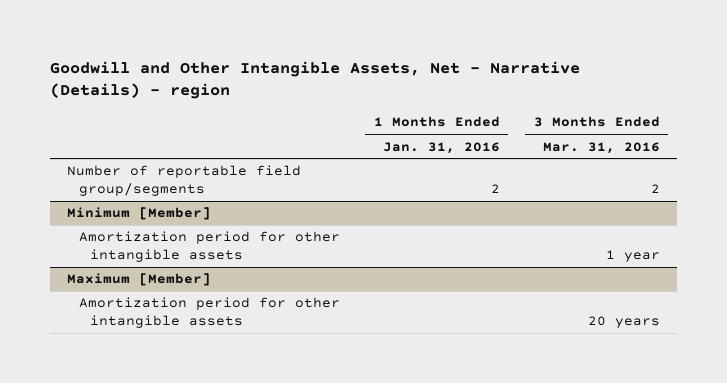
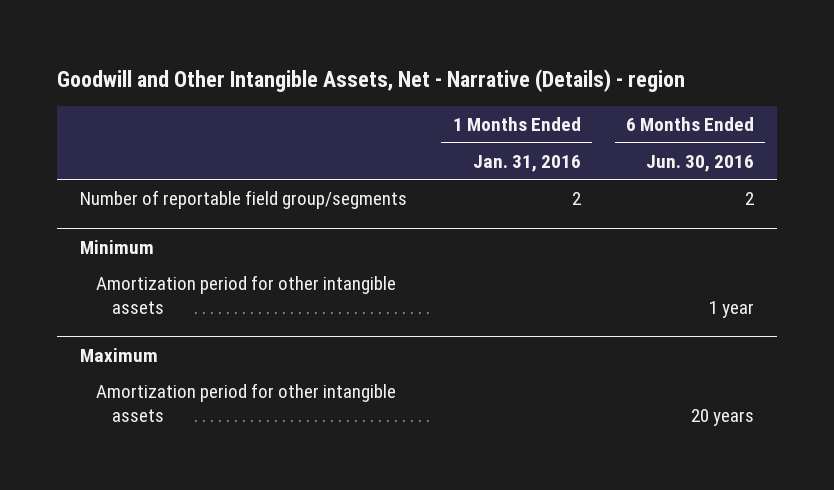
- | 1 Months Ended Jan. 31, 2016 | 3 Months Ended Mar. 31, 2016
+ | 1 Months Ended Jan. 31, 2016 | 6 Months Ended Jun. 30, 2016
- Minimum [Member]
+ Minimum
- Maximum [Member]
+ Maximum

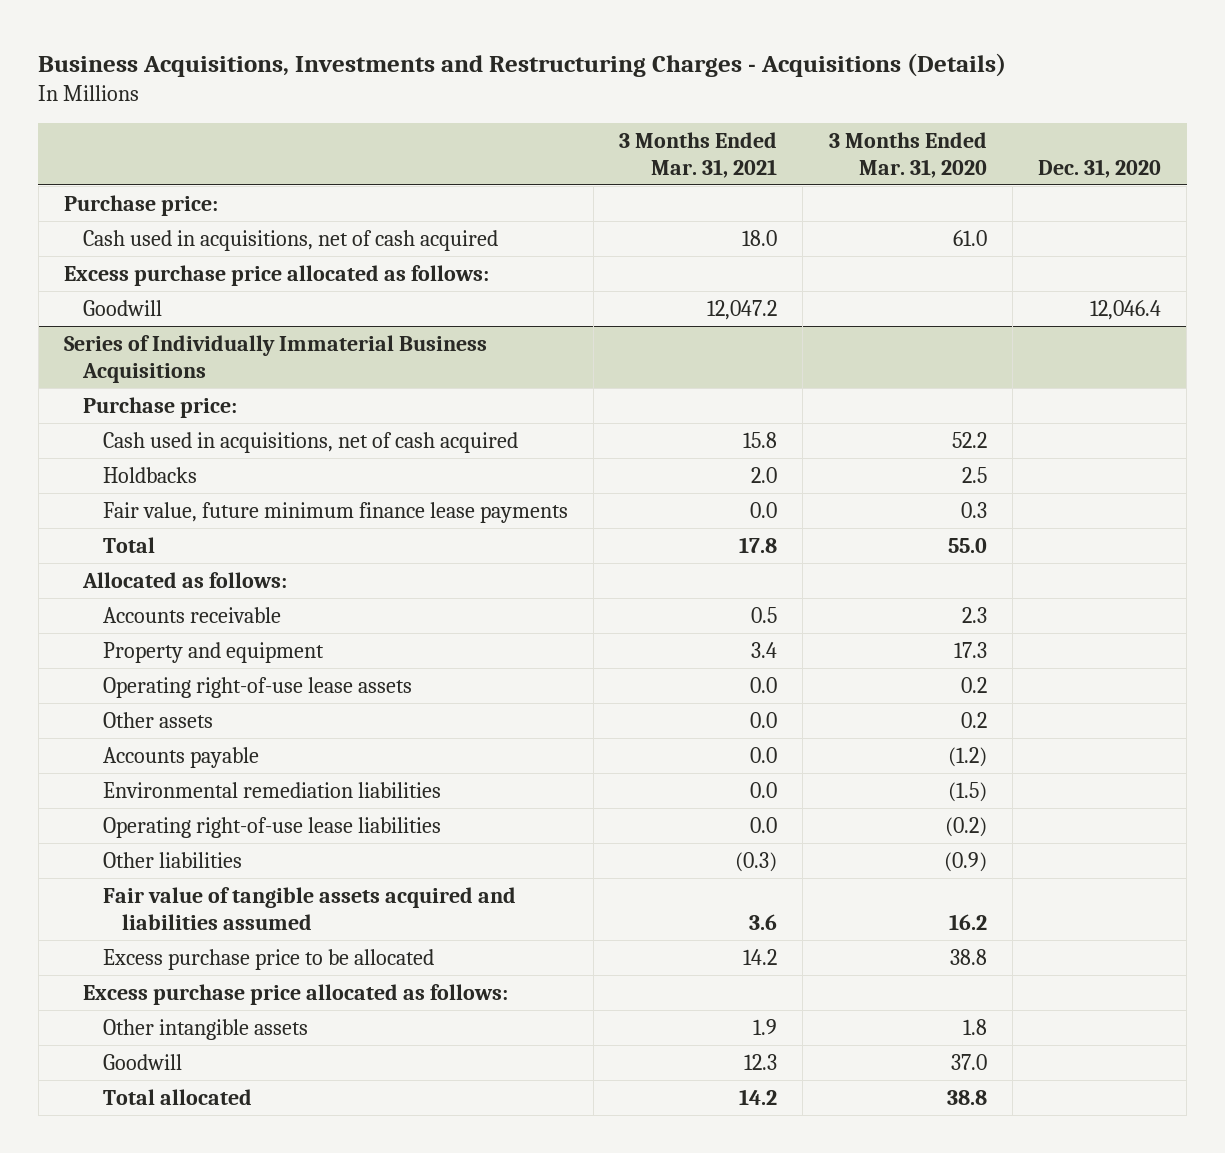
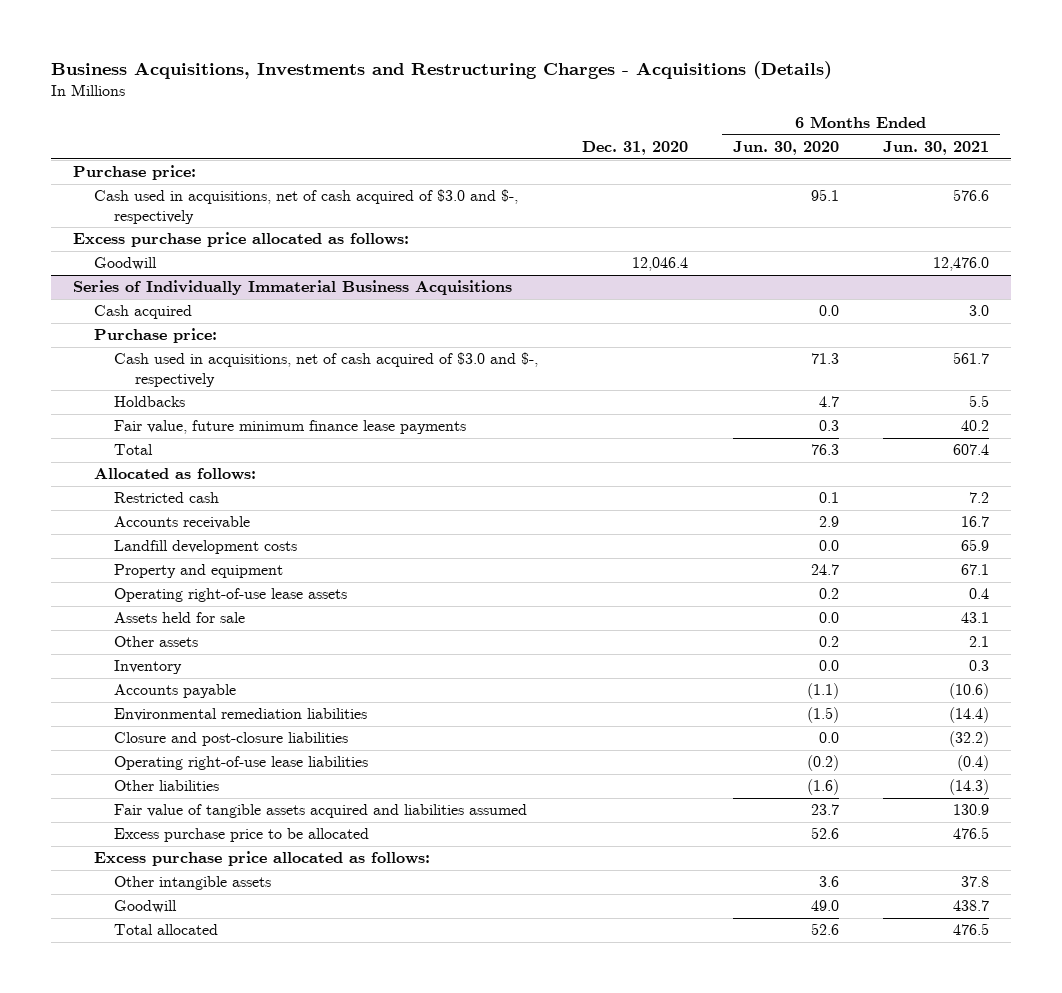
- | 3 Months Ended Mar. 31, 2021 | 3 Months Ended Mar. 31, 2020 | Dec. 31, 2020
+ | Dec. 31, 2020 | 6 Months Ended Jun. 30, 2020 | 6 Months Ended Jun. 30, 2021
- Cash used in acquisitions, net of cash acquired | 18.0 | 61.0 |
+ Cash used in acquisitions, net of cash acquired of $3.0 and $-, respectively | | 95.1 | 576.6
@ Series of Individually Immaterial Business Acquisitions
+ Cash acquired | | 0.0 | 3.0
- Cash used in acquisitions, net of cash acquired | 15.8 | 52.2 |
+ Cash used in acquisitions, net of cash acquired of $3.0 and $-, respectively | | 71.3 | 561.7
+ Restricted cash | | 0.1 | 7.2
+ Landfill development costs | | 0.0 | 65.9
+ Assets held for sale | | 0.0 | 43.1
+ Inventory | | 0.0 | 0.3
+ Closure and post-closure liabilities | | 0.0 | (32.2)

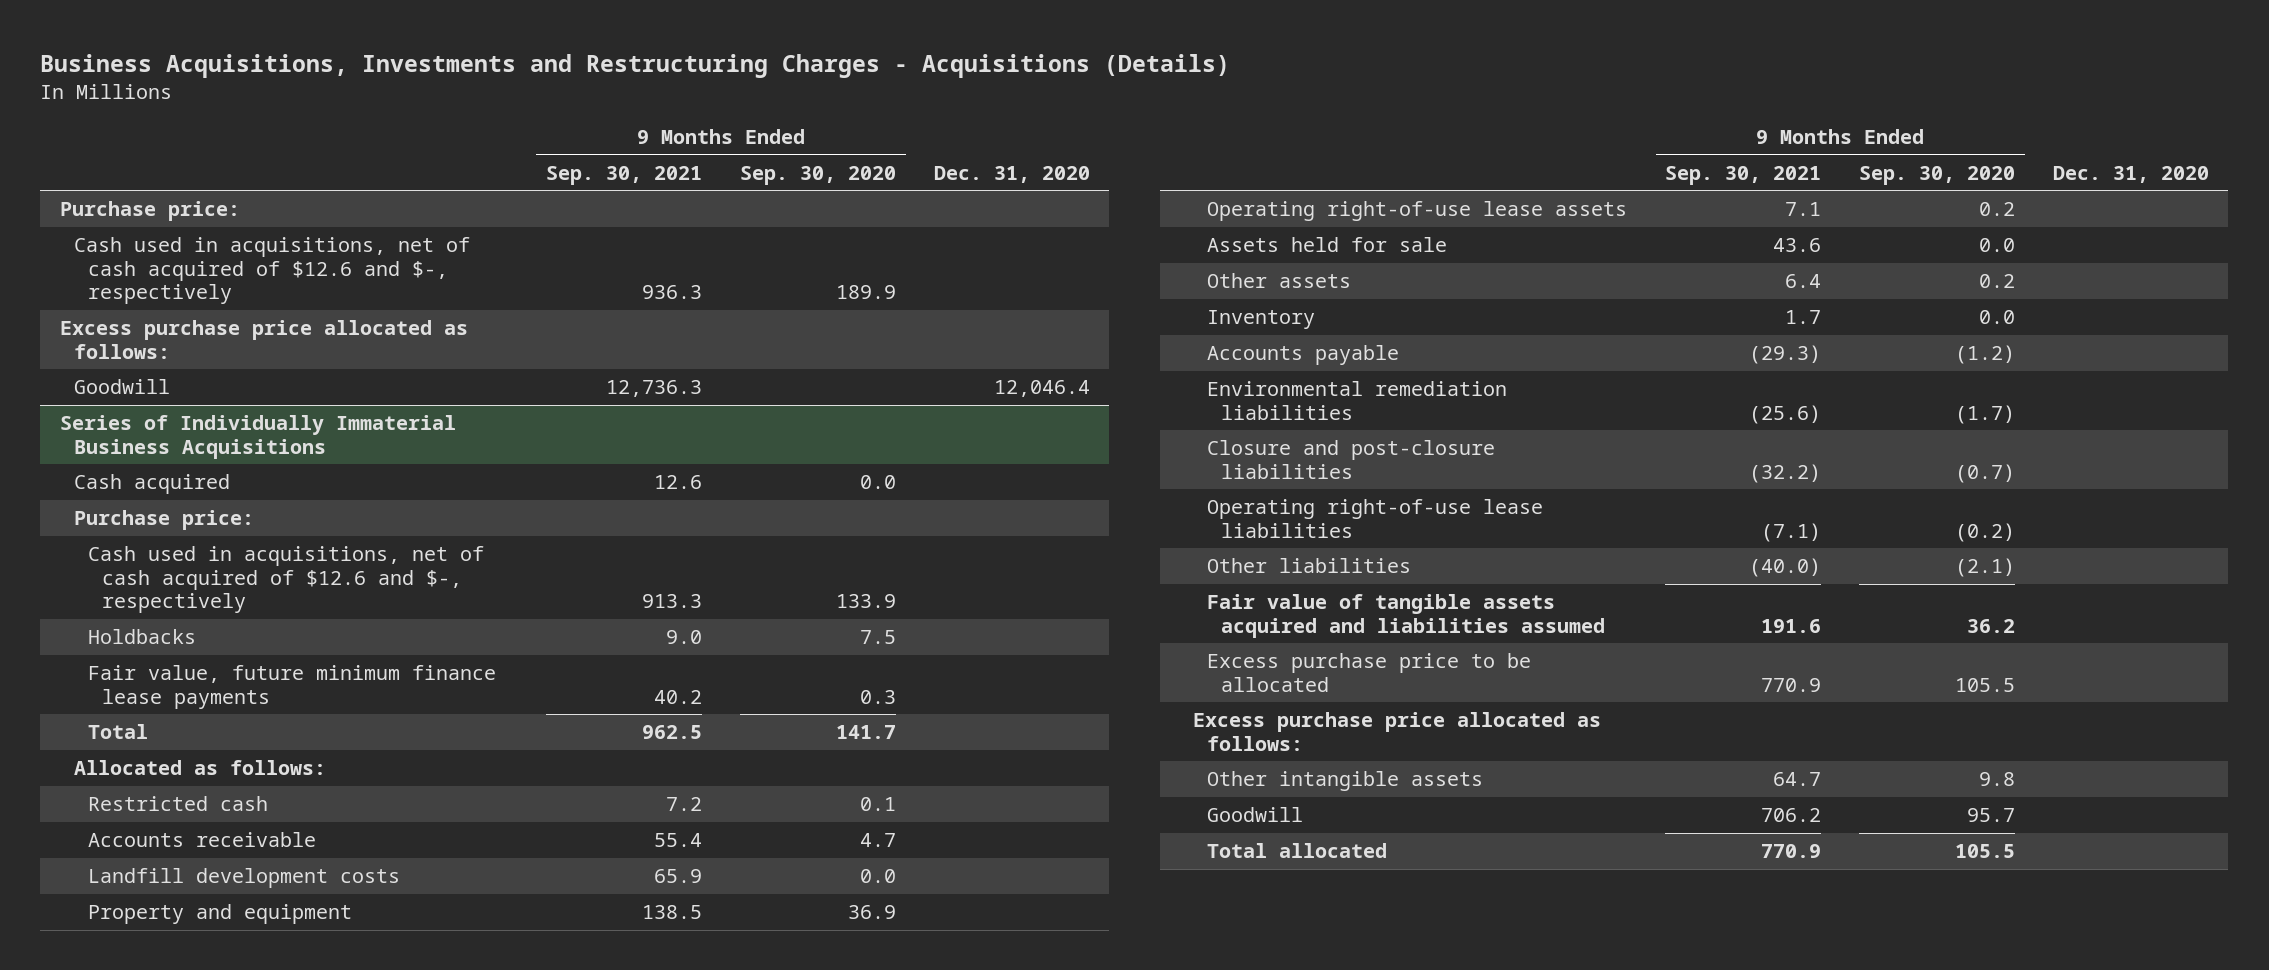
- | Dec. 31, 2020 | 6 Months Ended Jun. 30, 2020 | 6 Months Ended Jun. 30, 2021
+ | 9 Months Ended Sep. 30, 2021 | 9 Months Ended Sep. 30, 2020 | Dec. 31, 2020
- Cash used in acquisitions, net of cash acquired of $3.0 and $-, respectively | | 95.1 | 576.6
+ Cash used in acquisitions, net of cash acquired of $12.6 and $-, respectively | 936.3 | 189.9 |
@ Series of Individually Immaterial Business Acquisitions
- Cash used in acquisitions, net of cash acquired of $3.0 and $-, respectively | | 71.3 | 561.7
+ Cash used in acquisitions, net of cash acquired of $12.6 and $-, respectively | 913.3 | 133.9 |

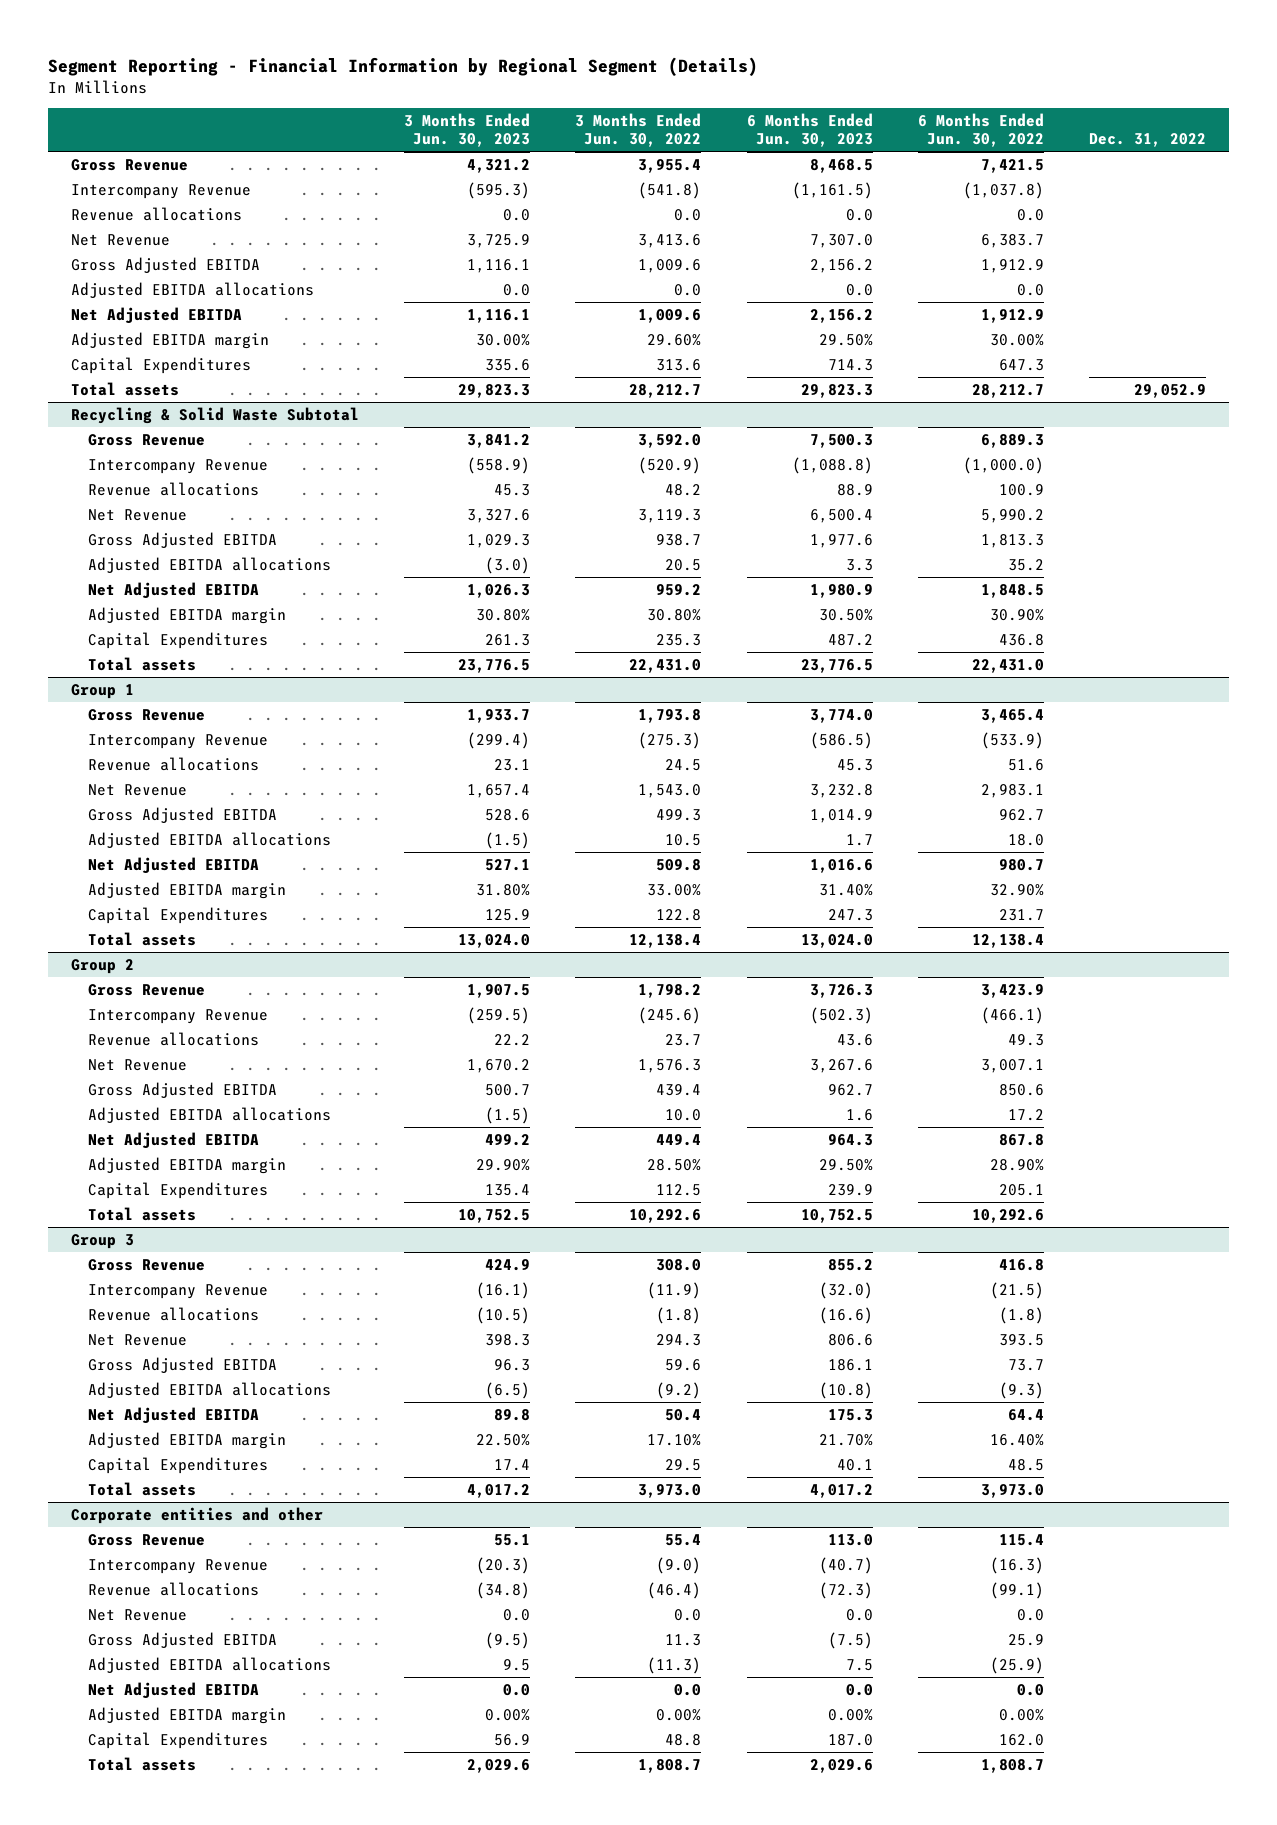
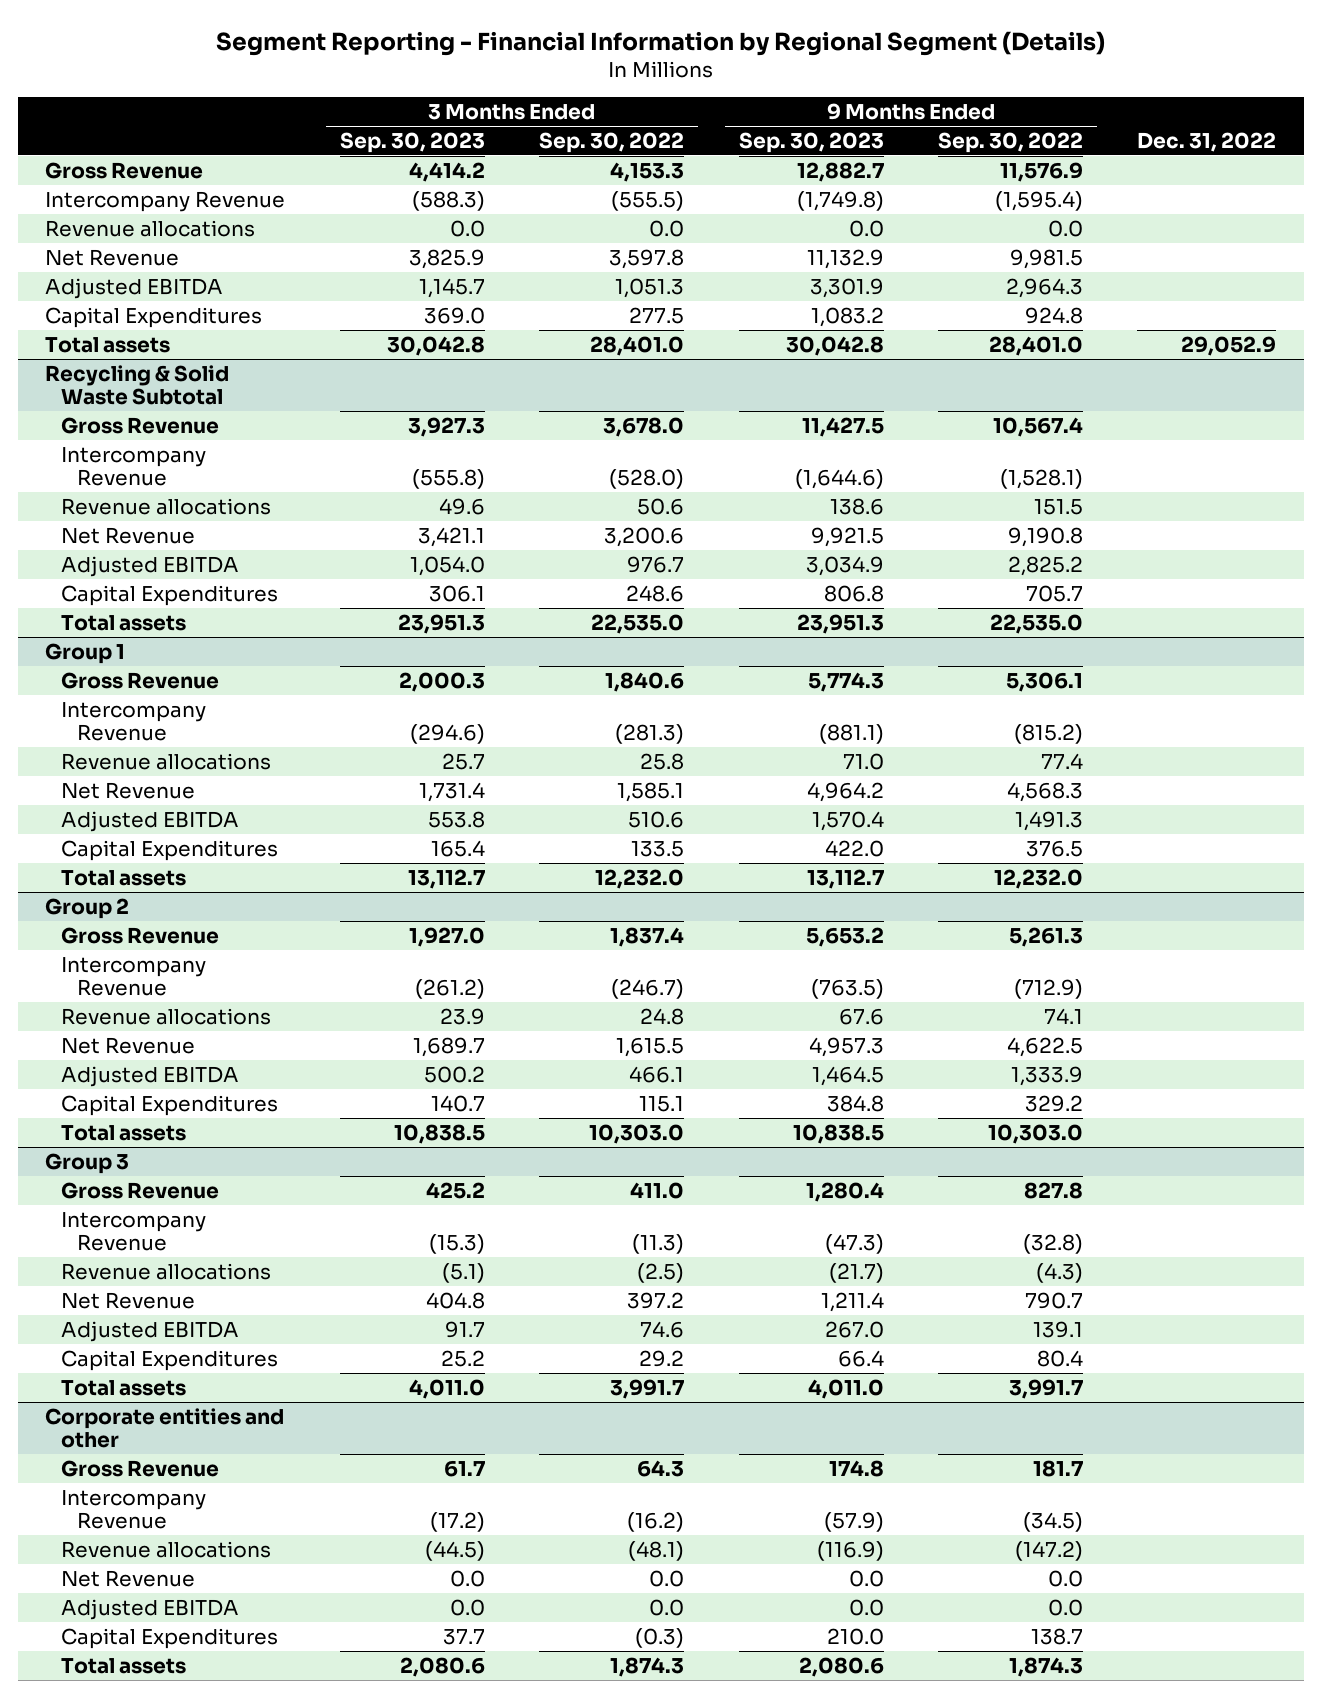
- | 3 Months Ended Jun. 30, 2023 | 3 Months Ended Jun. 30, 2022 | 6 Months Ended Jun. 30, 2023 | 6 Months Ended Jun. 30, 2022 | Dec. 31, 2022
+ | 3 Months Ended Sep. 30, 2023 | 3 Months Ended Sep. 30, 2022 | 9 Months Ended Sep. 30, 2023 | 9 Months Ended Sep. 30, 2022 | Dec. 31, 2022
- Gross Adjusted EBITDA | 1,116.1 | 1,009.6 | 2,156.2 | 1,912.9 |
- Adjusted EBITDA allocations | 0.0 | 0.0 | 0.0 | 0.0 |
- Net Adjusted EBITDA | 1,116.1 | 1,009.6 | 2,156.2 | 1,912.9 |
- Adjusted EBITDA margin | 30.00% | 29.60% | 29.50% | 30.00% |
+ Adjusted EBITDA | 1,145.7 | 1,051.3 | 3,301.9 | 2,964.3 |
@ Recycling & Solid Waste Subtotal
- Gross Adjusted EBITDA | 1,029.3 | 938.7 | 1,977.6 | 1,813.3 |
- Adjusted EBITDA allocations | (3.0) | 20.5 | 3.3 | 35.2 |
- Net Adjusted EBITDA | 1,026.3 | 959.2 | 1,980.9 | 1,848.5 |
- Adjusted EBITDA margin | 30.80% | 30.80% | 30.50% | 30.90% |
+ Adjusted EBITDA | 1,054.0 | 976.7 | 3,034.9 | 2,825.2 |
@ Group 1
- Gross Adjusted EBITDA | 528.6 | 499.3 | 1,014.9 | 962.7 |
- Adjusted EBITDA allocations | (1.5) | 10.5 | 1.7 | 18.0 |
- Net Adjusted EBITDA | 527.1 | 509.8 | 1,016.6 | 980.7 |
- Adjusted EBITDA margin | 31.80% | 33.00% | 31.40% | 32.90% |
+ Adjusted EBITDA | 553.8 | 510.6 | 1,570.4 | 1,491.3 |
@ Group 2
- Gross Adjusted EBITDA | 500.7 | 439.4 | 962.7 | 850.6 |
- Adjusted EBITDA allocations | (1.5) | 10.0 | 1.6 | 17.2 |
- Net Adjusted EBITDA | 499.2 | 449.4 | 964.3 | 867.8 |
- Adjusted EBITDA margin | 29.90% | 28.50% | 29.50% | 28.90% |
+ Adjusted EBITDA | 500.2 | 466.1 | 1,464.5 | 1,333.9 |
@ Group 3
- Gross Adjusted EBITDA | 96.3 | 59.6 | 186.1 | 73.7 |
- Adjusted EBITDA allocations | (6.5) | (9.2) | (10.8) | (9.3) |
- Net Adjusted EBITDA | 89.8 | 50.4 | 175.3 | 64.4 |
- Adjusted EBITDA margin | 22.50% | 17.10% | 21.70% | 16.40% |
+ Adjusted EBITDA | 91.7 | 74.6 | 267.0 | 139.1 |
@ Corporate entities and other
- Gross Adjusted EBITDA | (9.5) | 11.3 | (7.5) | 25.9 |
- Adjusted EBITDA allocations | 9.5 | (11.3) | 7.5 | (25.9) |
- Net Adjusted EBITDA | 0.0 | 0.0 | 0.0 | 0.0 |
- Adjusted EBITDA margin | 0.00% | 0.00% | 0.00% | 0.00% |
+ Adjusted EBITDA | 0.0 | 0.0 | 0.0 | 0.0 |

